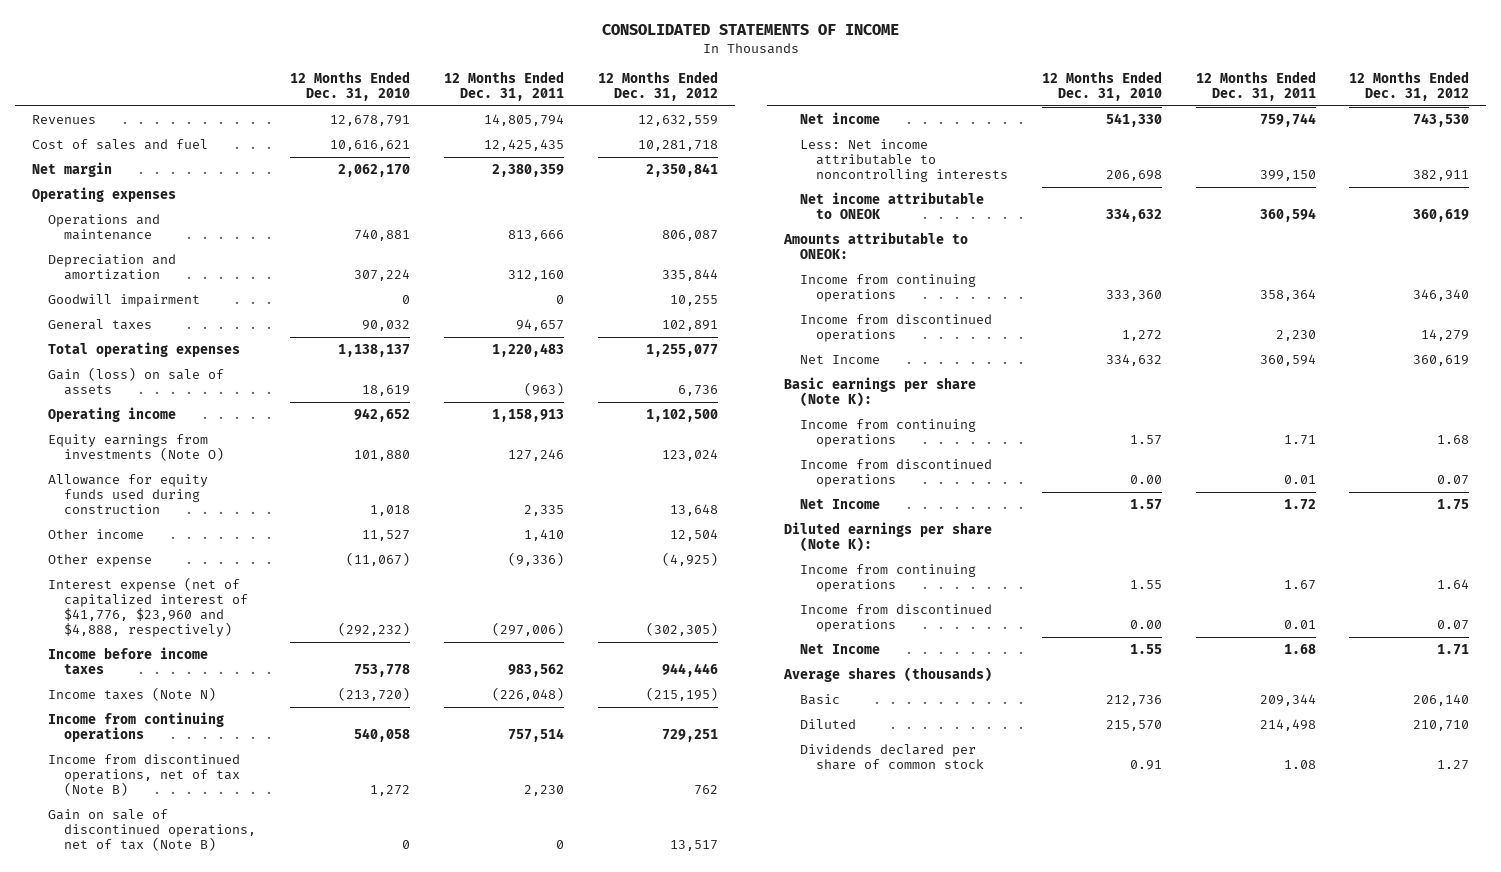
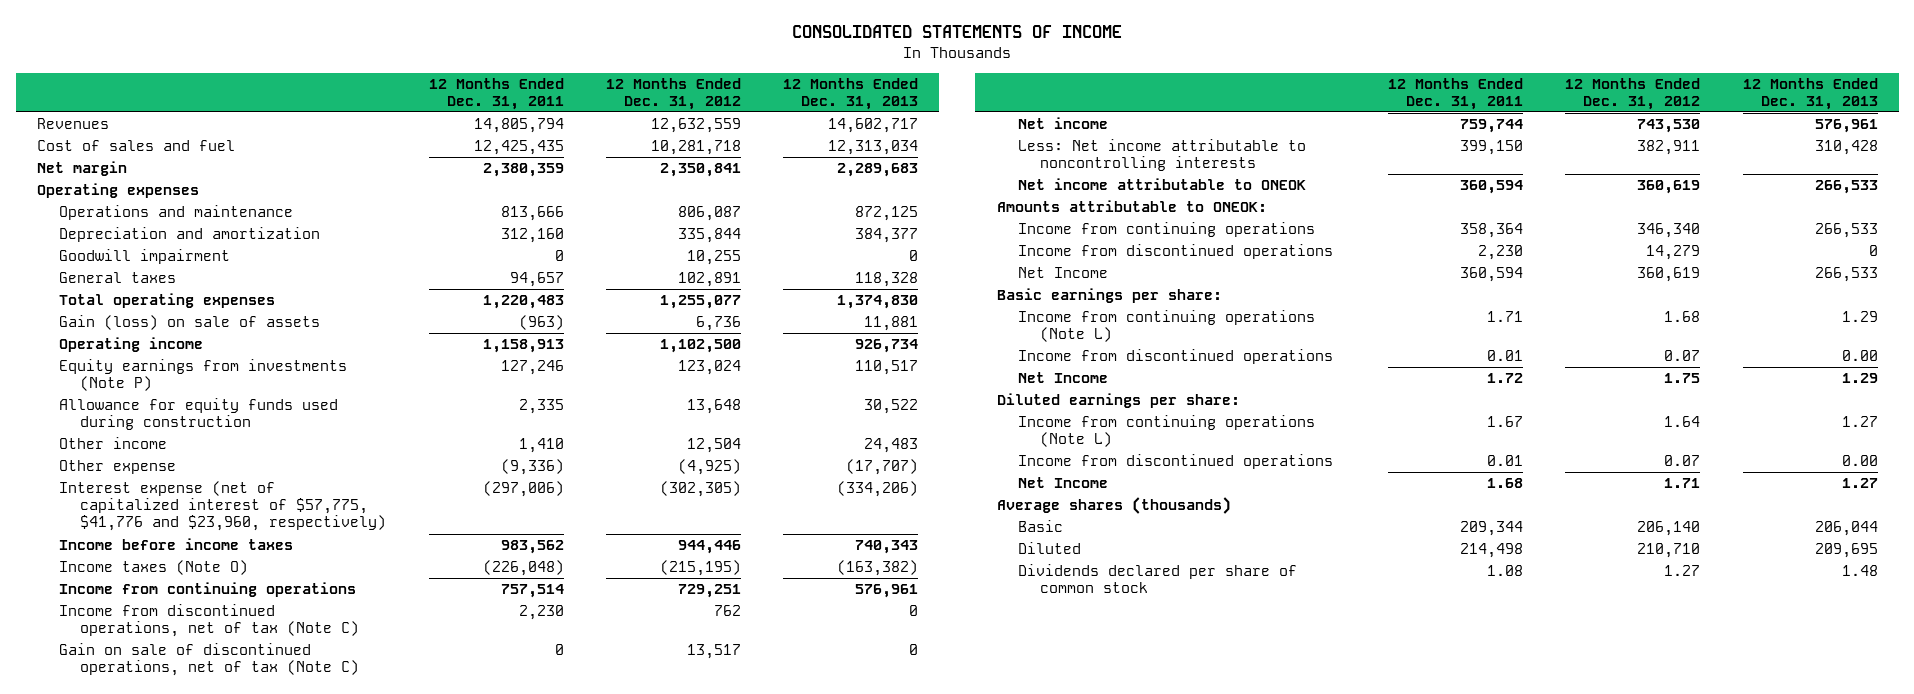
- | 12 Months Ended Dec. 31, 2010 | 12 Months Ended Dec. 31, 2011 | 12 Months Ended Dec. 31, 2012
+ | 12 Months Ended Dec. 31, 2011 | 12 Months Ended Dec. 31, 2012 | 12 Months Ended Dec. 31, 2013
- Equity earnings from investments (Note O) | 101,880 | 127,246 | 123,024
+ Equity earnings from investments (Note P) | 127,246 | 123,024 | 110,517
- Interest expense (net of capitalized interest of $41,776, $23,960 and $4,888, respectively) | (292,232) | (297,006) | (302,305)
+ Interest expense (net of capitalized interest of $57,775, $41,776 and $23,960, respectively) | (297,006) | (302,305) | (334,206)
- Income taxes (Note N) | (213,720) | (226,048) | (215,195)
+ Income taxes (Note O) | (226,048) | (215,195) | (163,382)
- Income from discontinued operations, net of tax (Note B) | 1,272 | 2,230 | 762
- Gain on sale of discontinued operations, net of tax (Note B) | 0 | 0 | 13,517
+ Income from discontinued operations, net of tax (Note C) | 2,230 | 762 | 0
+ Gain on sale of discontinued operations, net of tax (Note C) | 0 | 13,517 | 0
- Basic earnings per share (Note K):
- Income from continuing operations | 1.57 | 1.71 | 1.68
+ Basic earnings per share:
+ Income from continuing operations (Note L) | 1.71 | 1.68 | 1.29
- Diluted earnings per share (Note K):
- Income from continuing operations | 1.55 | 1.67 | 1.64
+ Diluted earnings per share:
+ Income from continuing operations (Note L) | 1.67 | 1.64 | 1.27

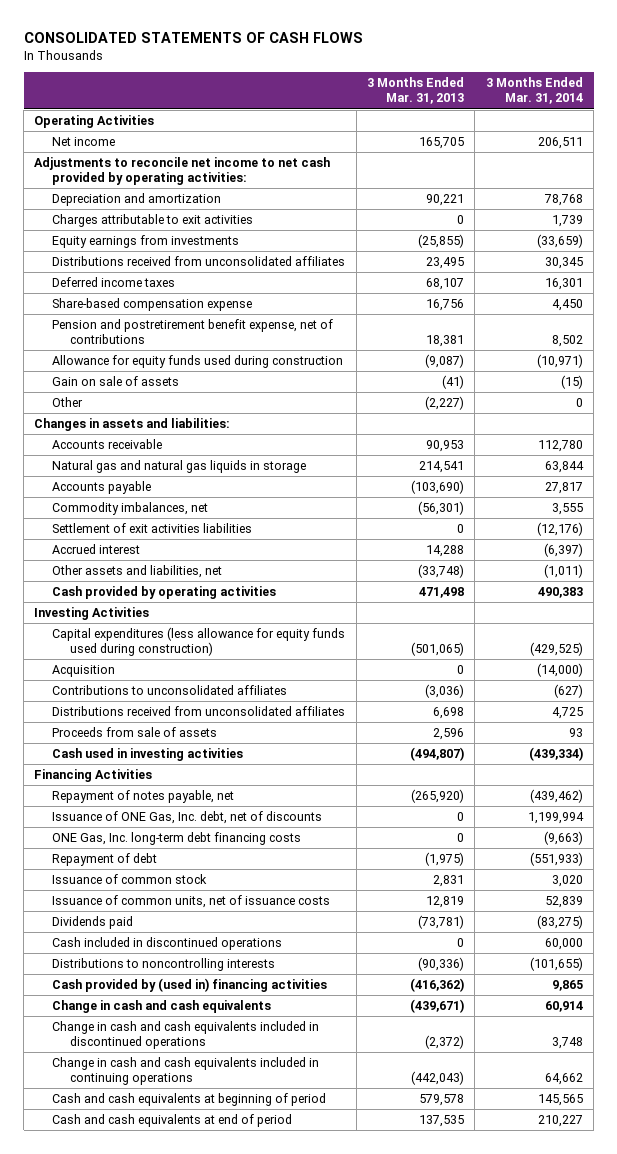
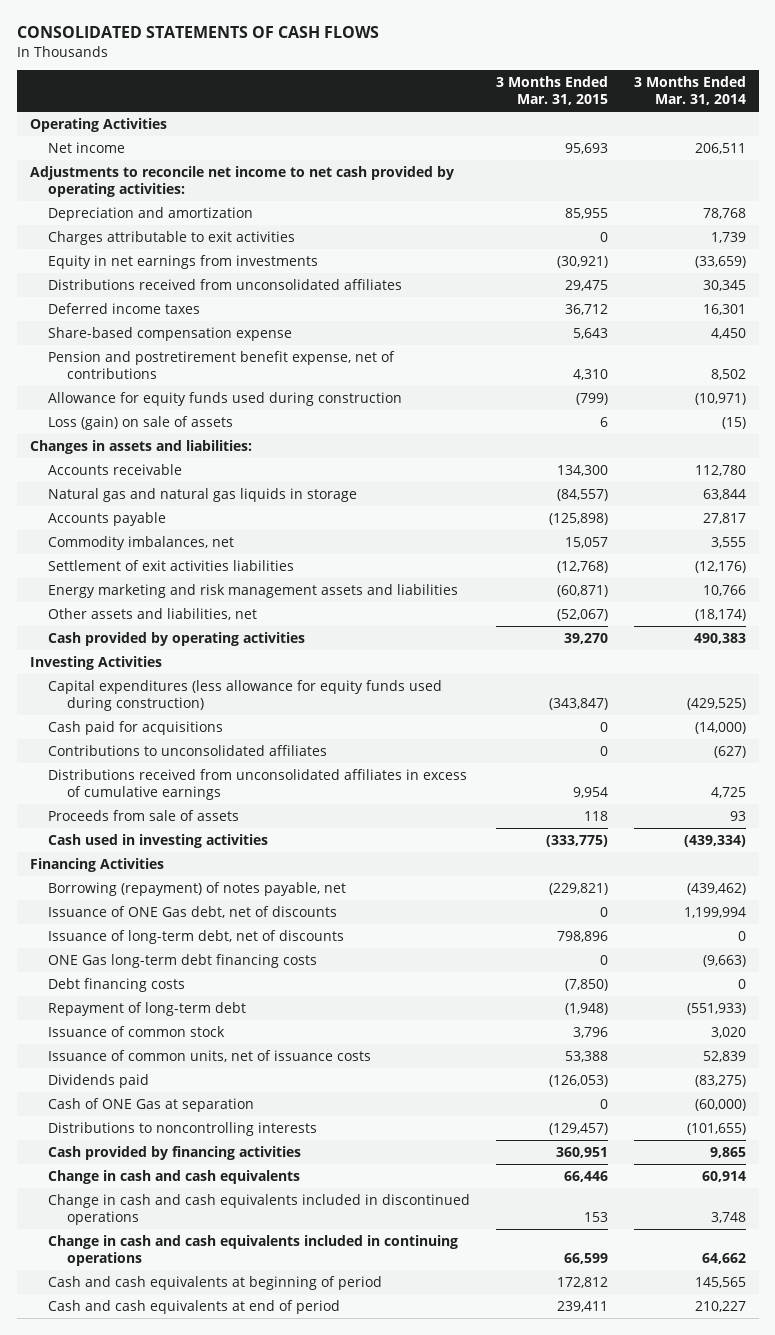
- | 3 Months Ended Mar. 31, 2013 | 3 Months Ended Mar. 31, 2014
+ | 3 Months Ended Mar. 31, 2015 | 3 Months Ended Mar. 31, 2014
- Equity earnings from investments | (25,855) | (33,659)
+ Equity in net earnings from investments | (30,921) | (33,659)
- Gain on sale of assets | (41) | (15)
- Other | (2,227) | 0
+ Loss (gain) on sale of assets | 6 | (15)
- Accrued interest | 14,288 | (6,397)
- Other assets and liabilities, net | (33,748) | (1,011)
+ Energy marketing and risk management assets and liabilities | (60,871) | 10,766
+ Other assets and liabilities, net | (52,067) | (18,174)
- Acquisition | 0 | (14,000)
+ Cash paid for acquisitions | 0 | (14,000)
- Distributions received from unconsolidated affiliates | 6,698 | 4,725
+ Distributions received from unconsolidated affiliates in excess of cumulative earnings | 9,954 | 4,725
- Repayment of notes payable, net | (265,920) | (439,462)
- Issuance of ONE Gas, Inc. debt, net of discounts | 0 | 1,199,994
- ONE Gas, Inc. long-term debt financing costs | 0 | (9,663)
- Repayment of debt | (1,975) | (551,933)
+ Borrowing (repayment) of notes payable, net | (229,821) | (439,462)
+ Issuance of ONE Gas debt, net of discounts | 0 | 1,199,994
+ Issuance of long-term debt, net of discounts | 798,896 | 0
+ ONE Gas long-term debt financing costs | 0 | (9,663)
+ Debt financing costs | (7,850) | 0
+ Repayment of long-term debt | (1,948) | (551,933)
- Cash included in discontinued operations | 0 | 60,000
+ Cash of ONE Gas at separation | 0 | (60,000)
- Cash provided by (used in) financing activities | (416,362) | 9,865
+ Cash provided by financing activities | 360,951 | 9,865

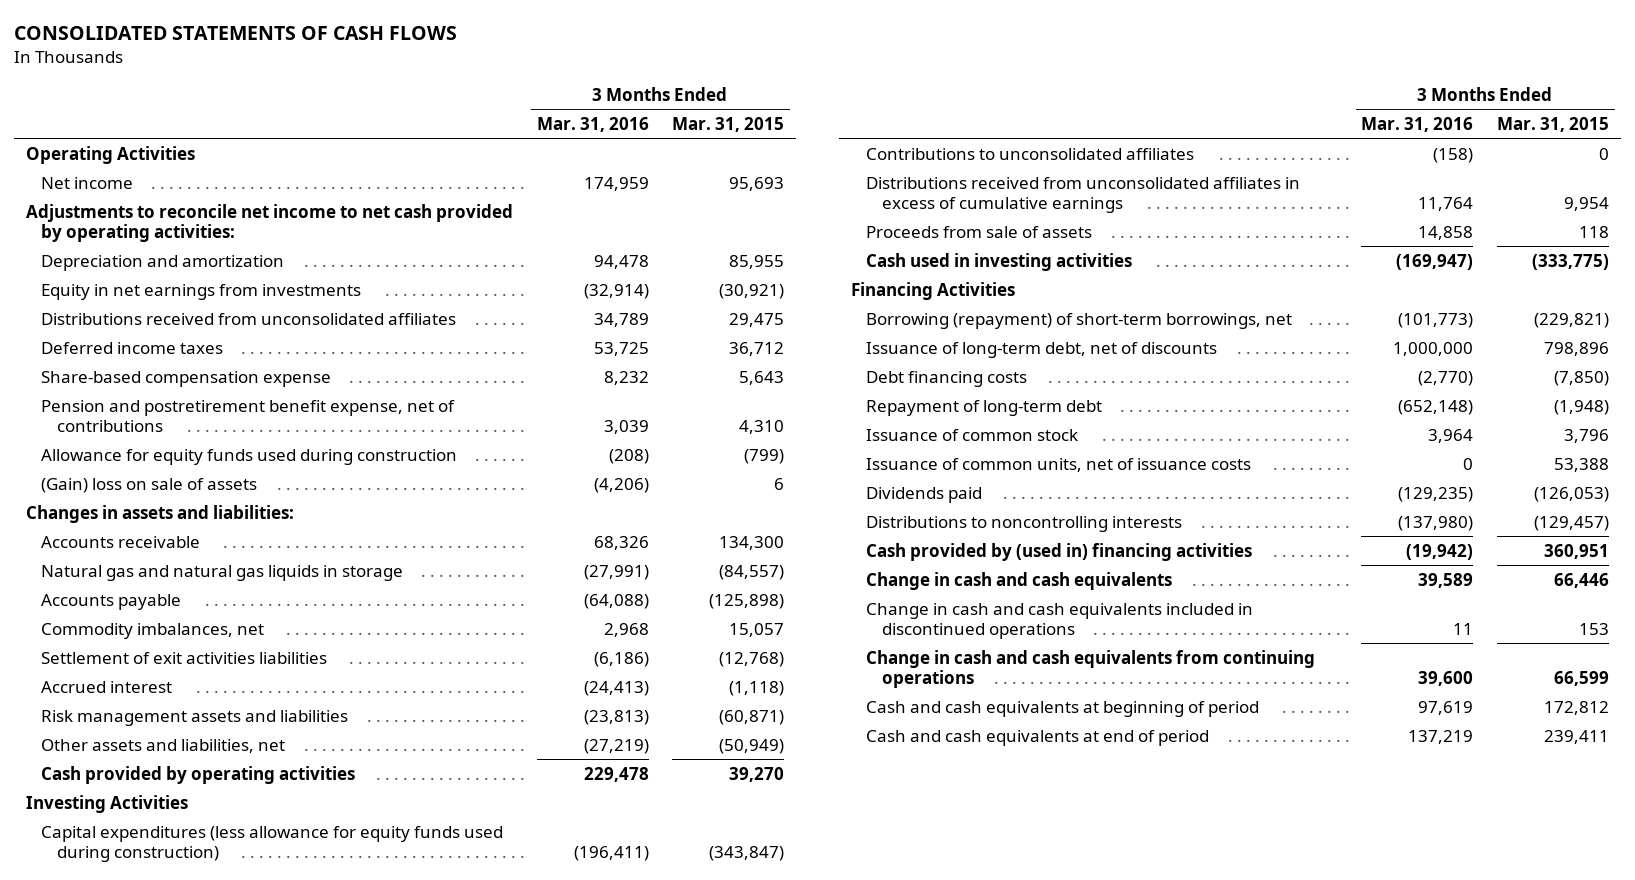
- | 3 Months Ended Mar. 31, 2015 | 3 Months Ended Mar. 31, 2014
+ | 3 Months Ended Mar. 31, 2016 | 3 Months Ended Mar. 31, 2015
- Charges attributable to exit activities | 0 | 1,739
- Loss (gain) on sale of assets | 6 | (15)
+ (Gain) loss on sale of assets | (4,206) | 6
- Energy marketing and risk management assets and liabilities | (60,871) | 10,766
- Other assets and liabilities, net | (52,067) | (18,174)
+ Accrued interest | (24,413) | (1,118)
+ Risk management assets and liabilities | (23,813) | (60,871)
+ Other assets and liabilities, net | (27,219) | (50,949)
- Cash paid for acquisitions | 0 | (14,000)
- Borrowing (repayment) of notes payable, net | (229,821) | (439,462)
- Issuance of ONE Gas debt, net of discounts | 0 | 1,199,994
+ Borrowing (repayment) of short-term borrowings, net | (101,773) | (229,821)
- ONE Gas long-term debt financing costs | 0 | (9,663)
- Cash of ONE Gas at separation | 0 | (60,000)
- Cash provided by financing activities | 360,951 | 9,865
+ Cash provided by (used in) financing activities | (19,942) | 360,951
- Change in cash and cash equivalents included in continuing operations | 66,599 | 64,662
+ Change in cash and cash equivalents from continuing operations | 39,600 | 66,599

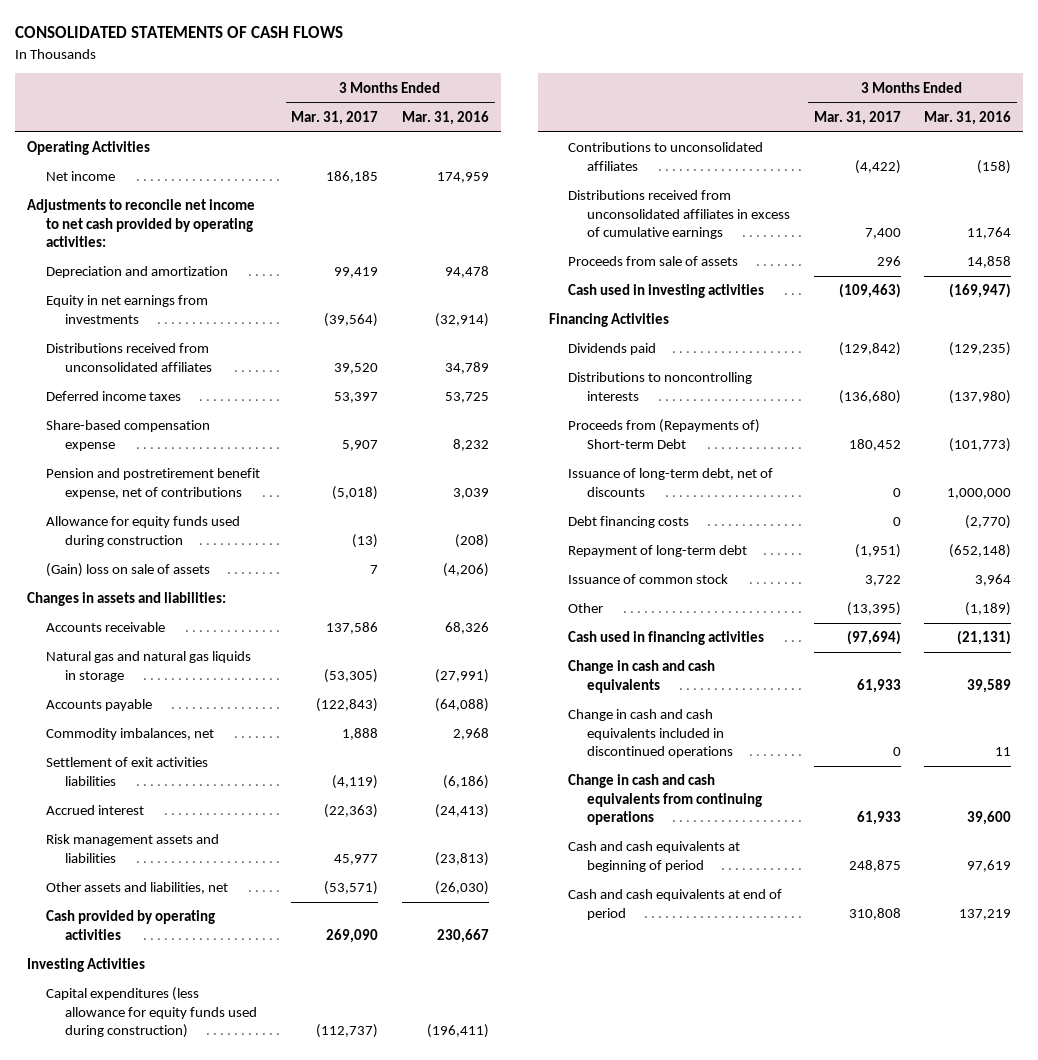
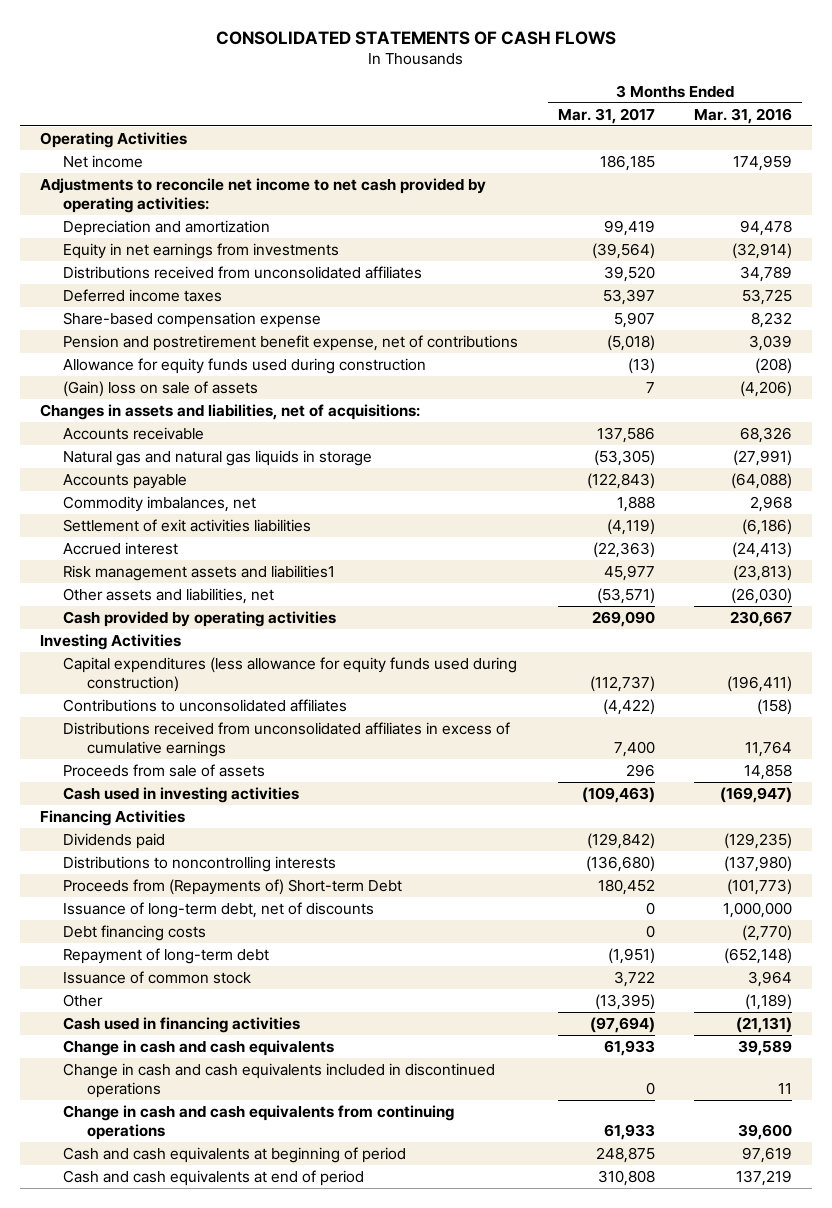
- Changes in assets and liabilities:
+ Changes in assets and liabilities, net of acquisitions:
- Risk management assets and liabilities | 45,977 | (23,813)
+ Risk management assets and liabilities1 | 45,977 | (23,813)

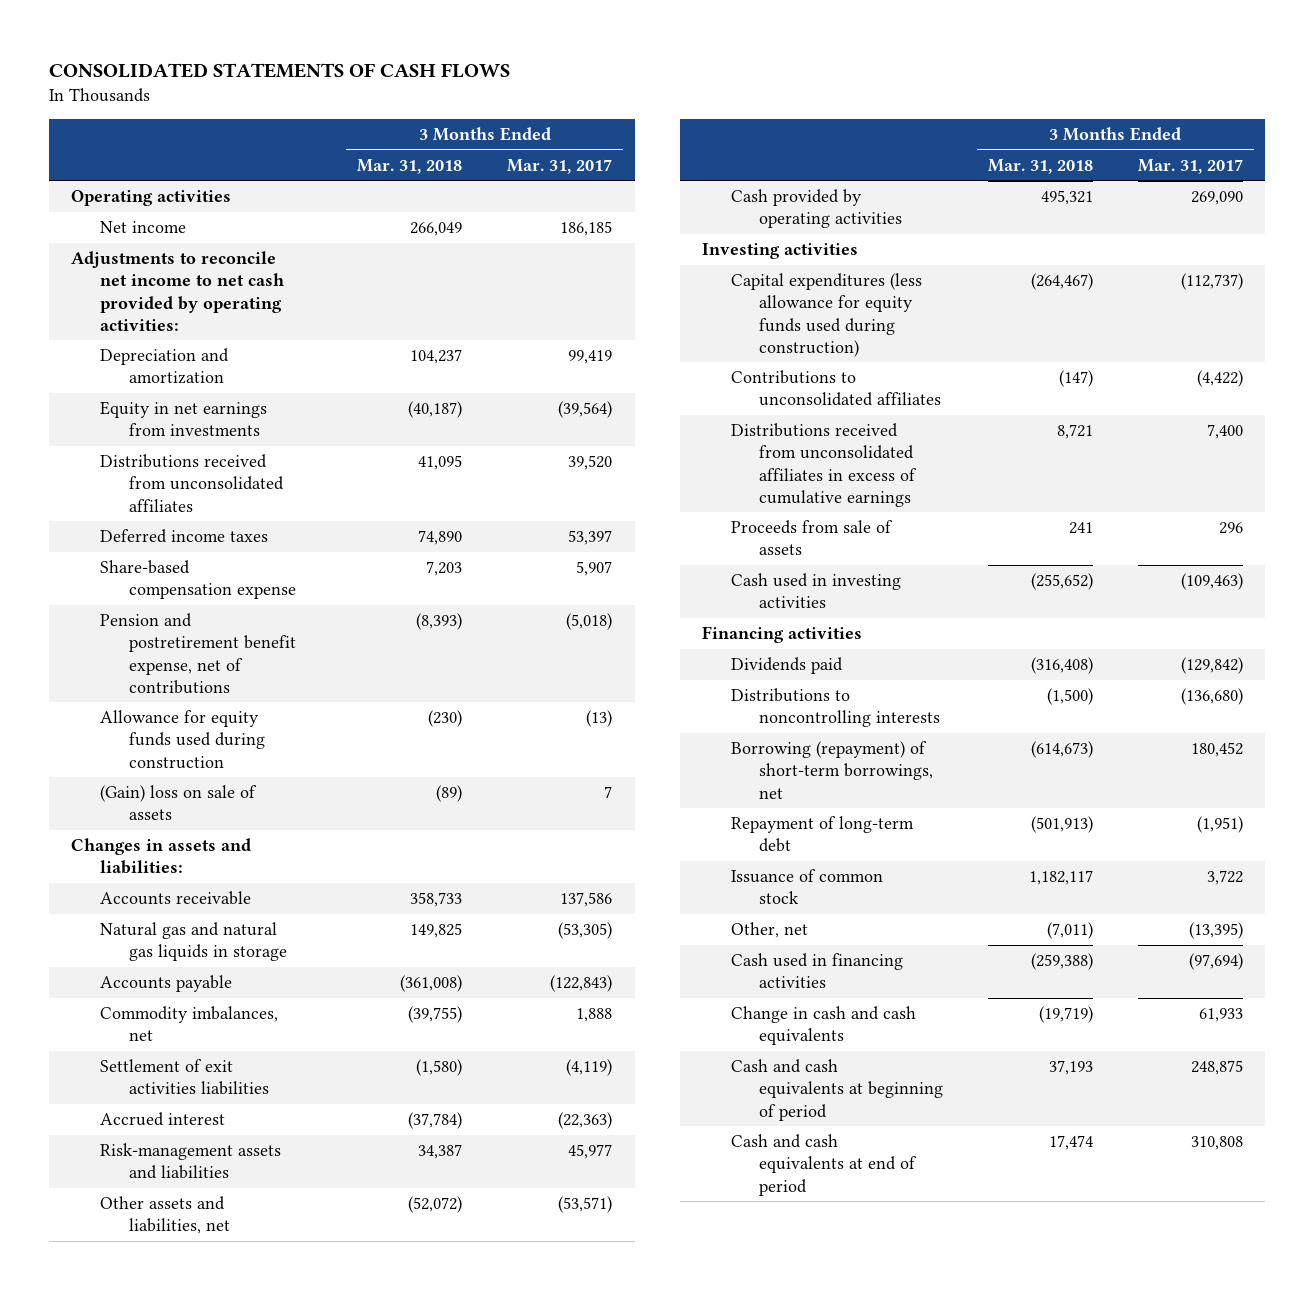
- | 3 Months Ended Mar. 31, 2017 | 3 Months Ended Mar. 31, 2016
+ | 3 Months Ended Mar. 31, 2018 | 3 Months Ended Mar. 31, 2017
- Operating Activities
+ Operating activities
- Changes in assets and liabilities, net of acquisitions:
+ Changes in assets and liabilities:
- Risk management assets and liabilities1 | 45,977 | (23,813)
+ Risk-management assets and liabilities | 34,387 | 45,977
- Investing Activities
+ Investing activities
- Financing Activities
+ Financing activities
- Proceeds from (Repayments of) Short-term Debt | 180,452 | (101,773)
- Issuance of long-term debt, net of discounts | 0 | 1,000,000
- Debt financing costs | 0 | (2,770)
+ Borrowing (repayment) of short-term borrowings, net | (614,673) | 180,452
- Other | (13,395) | (1,189)
+ Other, net | (7,011) | (13,395)
- Change in cash and cash equivalents included in discontinued operations | 0 | 11
- Change in cash and cash equivalents from continuing operations | 61,933 | 39,600

